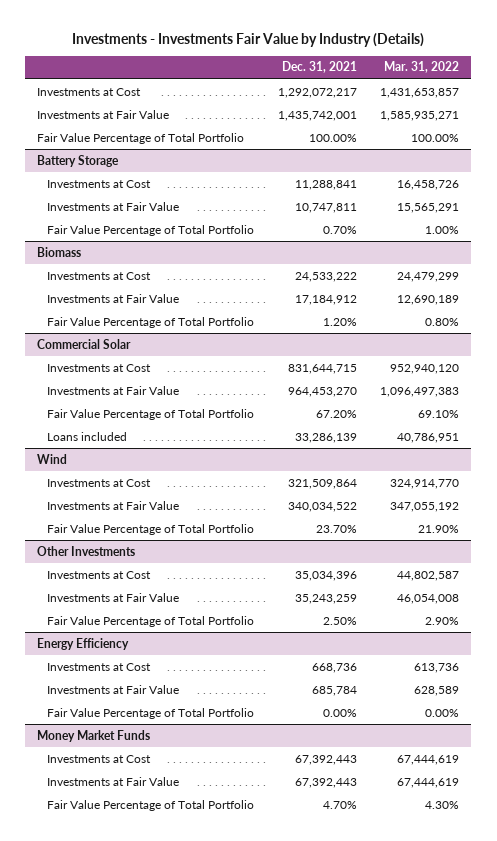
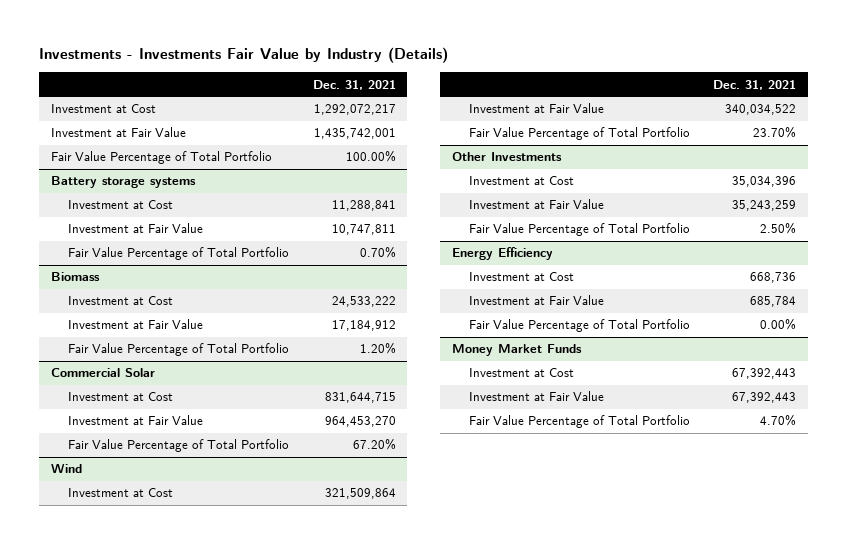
- | Dec. 31, 2021 | Mar. 31, 2022
+ | Dec. 31, 2021
- Investments at Cost | 1,292,072,217 | 1,431,653,857
- Investments at Fair Value | 1,435,742,001 | 1,585,935,271
+ Investment at Cost | 1,292,072,217
+ Investment at Fair Value | 1,435,742,001
- Battery Storage
- Investments at Cost | 11,288,841 | 16,458,726
- Investments at Fair Value | 10,747,811 | 15,565,291
+ Battery storage systems
+ Investment at Cost | 11,288,841
+ Investment at Fair Value | 10,747,811
@ Biomass
- Investments at Cost | 24,533,222 | 24,479,299
- Investments at Fair Value | 17,184,912 | 12,690,189
+ Investment at Cost | 24,533,222
+ Investment at Fair Value | 17,184,912
@ Commercial Solar
- Investments at Cost | 831,644,715 | 952,940,120
- Investments at Fair Value | 964,453,270 | 1,096,497,383
+ Investment at Cost | 831,644,715
+ Investment at Fair Value | 964,453,270
- Loans included | 33,286,139 | 40,786,951
@ Wind
- Investments at Cost | 321,509,864 | 324,914,770
- Investments at Fair Value | 340,034,522 | 347,055,192
+ Investment at Cost | 321,509,864
+ Investment at Fair Value | 340,034,522
@ Other Investments
- Investments at Cost | 35,034,396 | 44,802,587
- Investments at Fair Value | 35,243,259 | 46,054,008
+ Investment at Cost | 35,034,396
+ Investment at Fair Value | 35,243,259
@ Energy Efficiency
- Investments at Cost | 668,736 | 613,736
- Investments at Fair Value | 685,784 | 628,589
+ Investment at Cost | 668,736
+ Investment at Fair Value | 685,784
@ Money Market Funds
- Investments at Cost | 67,392,443 | 67,444,619
- Investments at Fair Value | 67,392,443 | 67,444,619
+ Investment at Cost | 67,392,443
+ Investment at Fair Value | 67,392,443

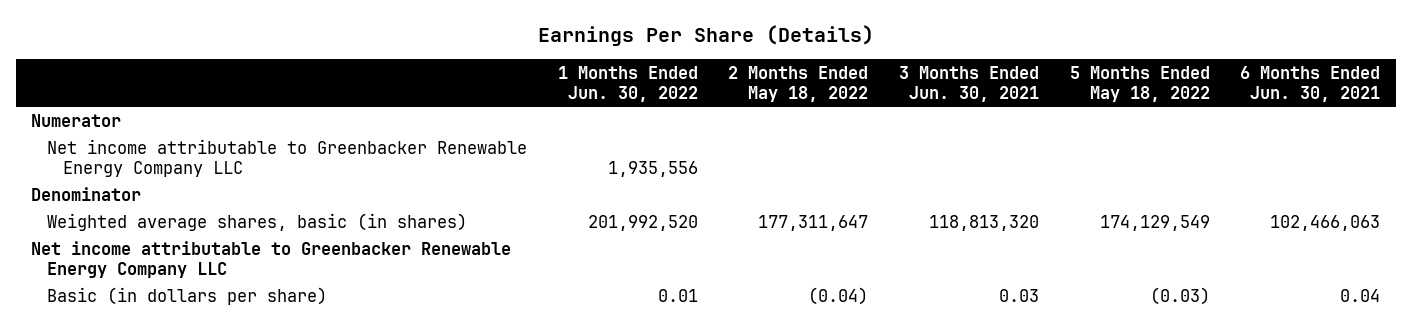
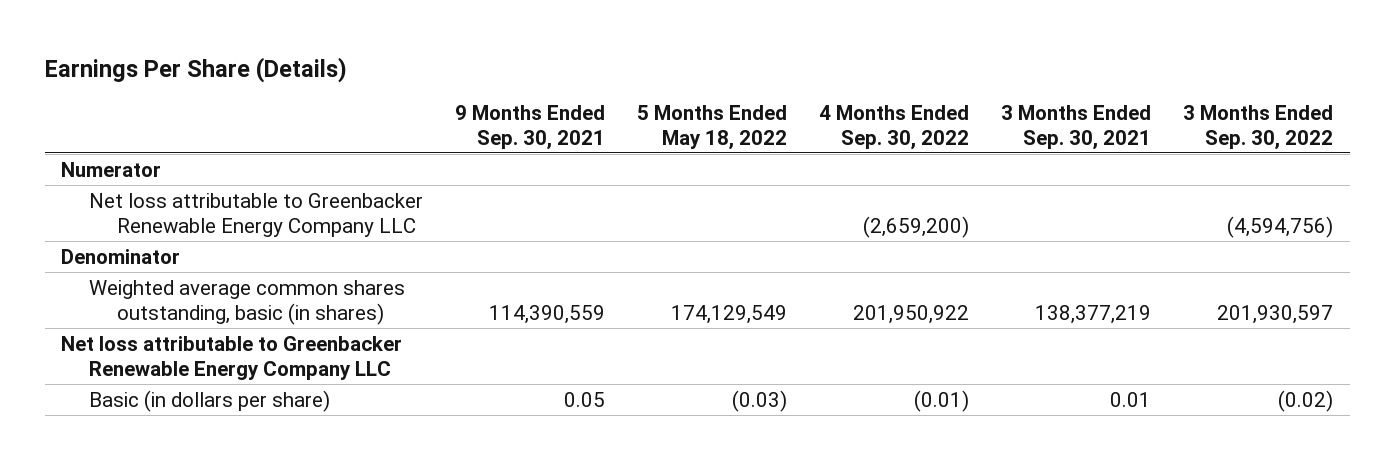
- | 1 Months Ended Jun. 30, 2022 | 2 Months Ended May 18, 2022 | 3 Months Ended Jun. 30, 2021 | 5 Months Ended May 18, 2022 | 6 Months Ended Jun. 30, 2021
+ | 9 Months Ended Sep. 30, 2021 | 5 Months Ended May 18, 2022 | 4 Months Ended Sep. 30, 2022 | 3 Months Ended Sep. 30, 2021 | 3 Months Ended Sep. 30, 2022
- Net income attributable to Greenbacker Renewable Energy Company LLC | 1,935,556 | | | |
+ Net loss attributable to Greenbacker Renewable Energy Company LLC | | | (2,659,200) | | (4,594,756)
- Weighted average shares, basic (in shares) | 201,992,520 | 177,311,647 | 118,813,320 | 174,129,549 | 102,466,063
- Net income attributable to Greenbacker Renewable Energy Company LLC
+ Weighted average common shares outstanding, basic (in shares) | 114,390,559 | 174,129,549 | 201,950,922 | 138,377,219 | 201,930,597
+ Net loss attributable to Greenbacker Renewable Energy Company LLC

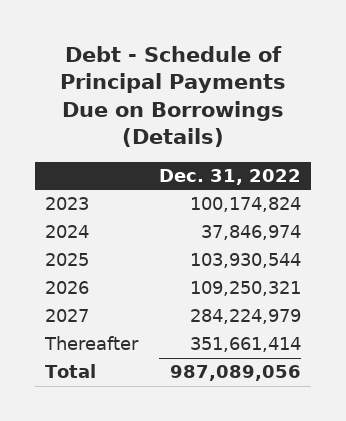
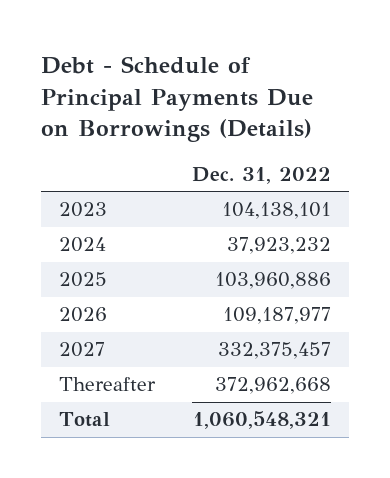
- 2023 | 100,174,824
- 2024 | 37,846,974
- 2025 | 103,930,544
- 2026 | 109,250,321
- 2027 | 284,224,979
- Thereafter | 351,661,414
- Total | 987,089,056
+ 2023 | 104,138,101
+ 2024 | 37,923,232
+ 2025 | 103,960,886
+ 2026 | 109,187,977
+ 2027 | 332,375,457
+ Thereafter | 372,962,668
+ Total | 1,060,548,321

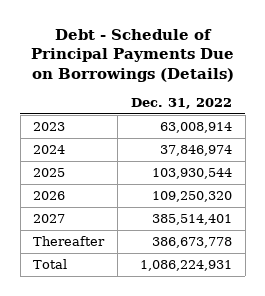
- 2023 | 104,138,101
- 2024 | 37,923,232
- 2025 | 103,960,886
- 2026 | 109,187,977
- 2027 | 332,375,457
- Thereafter | 372,962,668
- Total | 1,060,548,321
+ 2023 | 63,008,914
+ 2024 | 37,846,974
+ 2025 | 103,930,544
+ 2026 | 109,250,320
+ 2027 | 385,514,401
+ Thereafter | 386,673,778
+ Total | 1,086,224,931

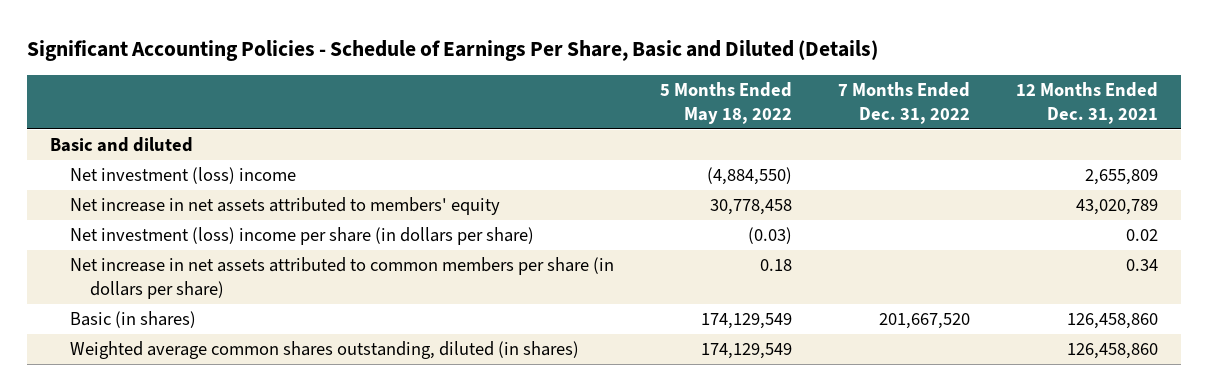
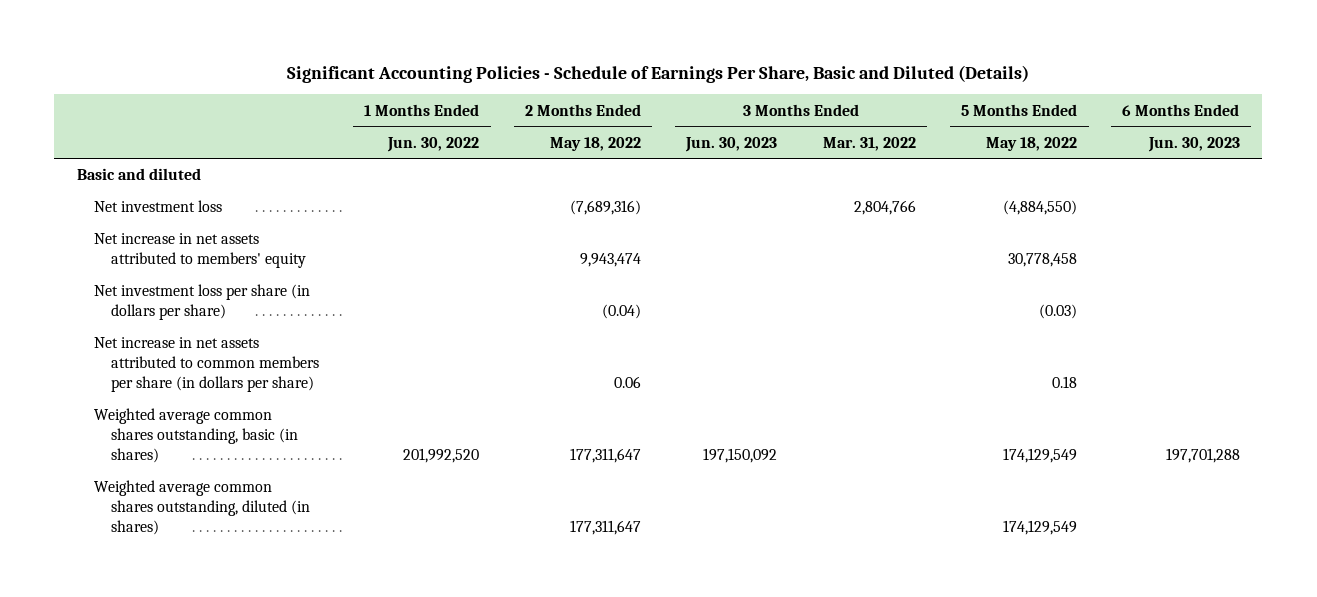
- | 5 Months Ended May 18, 2022 | 7 Months Ended Dec. 31, 2022 | 12 Months Ended Dec. 31, 2021
+ | 1 Months Ended Jun. 30, 2022 | 2 Months Ended May 18, 2022 | 3 Months Ended Jun. 30, 2023 | 3 Months Ended Mar. 31, 2022 | 5 Months Ended May 18, 2022 | 6 Months Ended Jun. 30, 2023
- Net investment (loss) income | (4,884,550) | | 2,655,809
+ Net investment loss | | (7,689,316) | | 2,804,766 | (4,884,550) |
- Net investment (loss) income per share (in dollars per share) | (0.03) | | 0.02
+ Net investment loss per share (in dollars per share) | | (0.04) | | | (0.03) |
- Basic (in shares) | 174,129,549 | 201,667,520 | 126,458,860
+ Weighted average common shares outstanding, basic (in shares) | 201,992,520 | 177,311,647 | 197,150,092 | | 174,129,549 | 197,701,288

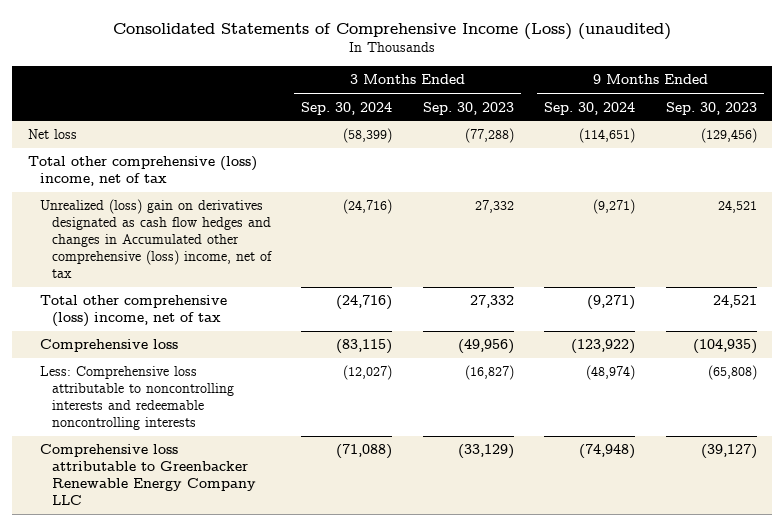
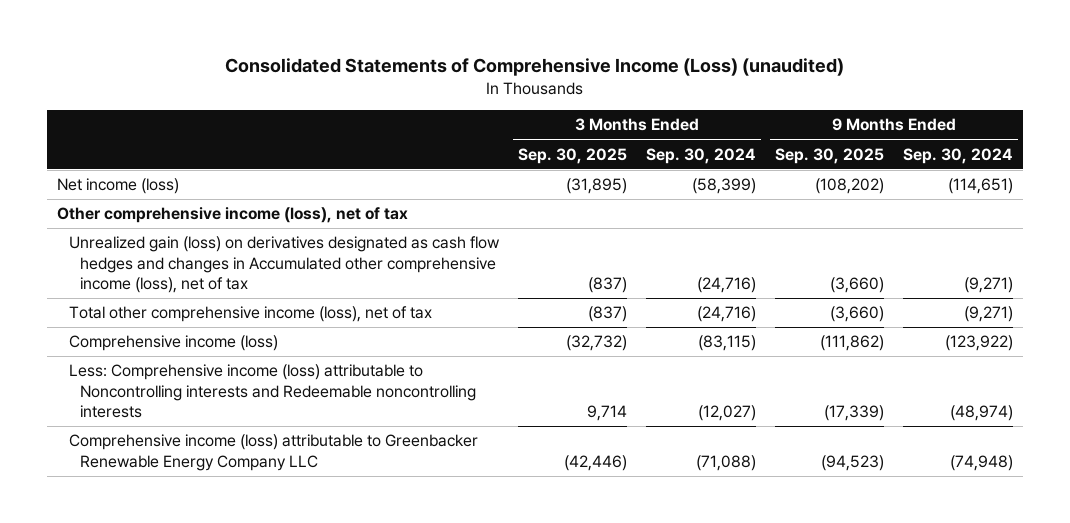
- | 3 Months Ended Sep. 30, 2024 | 3 Months Ended Sep. 30, 2023 | 9 Months Ended Sep. 30, 2024 | 9 Months Ended Sep. 30, 2023
+ | 3 Months Ended Sep. 30, 2025 | 3 Months Ended Sep. 30, 2024 | 9 Months Ended Sep. 30, 2025 | 9 Months Ended Sep. 30, 2024
- Net loss | (58,399) | (77,288) | (114,651) | (129,456)
- Total other comprehensive (loss) income, net of tax
- Unrealized (loss) gain on derivatives designated as cash flow hedges and changes in Accumulated other comprehensive (loss) income, net of tax | (24,716) | 27,332 | (9,271) | 24,521
- Total other comprehensive (loss) income, net of tax | (24,716) | 27,332 | (9,271) | 24,521
- Comprehensive loss | (83,115) | (49,956) | (123,922) | (104,935)
- Less: Comprehensive loss attributable to noncontrolling interests and redeemable noncontrolling interests | (12,027) | (16,827) | (48,974) | (65,808)
- Comprehensive loss attributable to Greenbacker Renewable Energy Company LLC | (71,088) | (33,129) | (74,948) | (39,127)
+ Net income (loss) | (31,895) | (58,399) | (108,202) | (114,651)
+ Other comprehensive income (loss), net of tax
+ Unrealized gain (loss) on derivatives designated as cash flow hedges and changes in Accumulated other comprehensive income (loss), net of tax | (837) | (24,716) | (3,660) | (9,271)
+ Total other comprehensive income (loss), net of tax | (837) | (24,716) | (3,660) | (9,271)
+ Comprehensive income (loss) | (32,732) | (83,115) | (111,862) | (123,922)
+ Less: Comprehensive income (loss) attributable to Noncontrolling interests and Redeemable noncontrolling interests | 9,714 | (12,027) | (17,339) | (48,974)
+ Comprehensive income (loss) attributable to Greenbacker Renewable Energy Company LLC | (42,446) | (71,088) | (94,523) | (74,948)

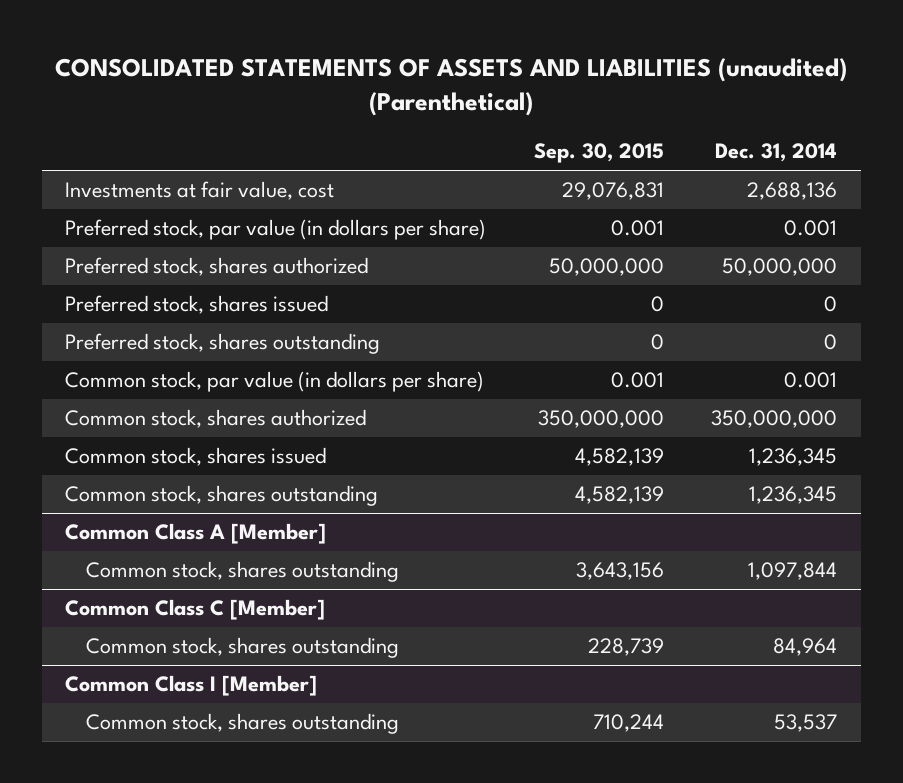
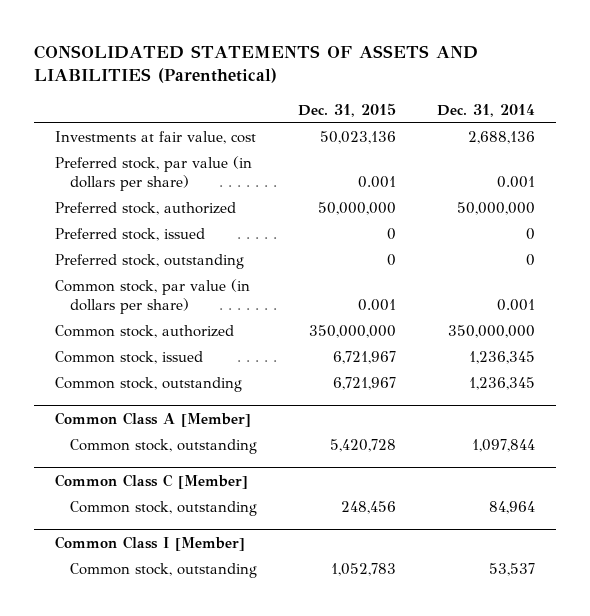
- CONSOLIDATED STATEMENTS OF ASSETS AND LIABILITIES (unaudited) (Parenthetical)
+ CONSOLIDATED STATEMENTS OF ASSETS AND LIABILITIES (Parenthetical)
- | Sep. 30, 2015 | Dec. 31, 2014
+ | Dec. 31, 2015 | Dec. 31, 2014
- Preferred stock, shares authorized | 50,000,000 | 50,000,000
- Preferred stock, shares issued | 0 | 0
- Preferred stock, shares outstanding | 0 | 0
+ Preferred stock, authorized | 50,000,000 | 50,000,000
+ Preferred stock, issued | 0 | 0
+ Preferred stock, outstanding | 0 | 0
- Common stock, shares authorized | 350,000,000 | 350,000,000
- Common stock, shares issued | 4,582,139 | 1,236,345
- Common stock, shares outstanding | 4,582,139 | 1,236,345
+ Common stock, authorized | 350,000,000 | 350,000,000
+ Common stock, issued | 6,721,967 | 1,236,345
+ Common stock, outstanding | 6,721,967 | 1,236,345
@ Common Class A [Member]
- Common stock, shares outstanding | 3,643,156 | 1,097,844
+ Common stock, outstanding | 5,420,728 | 1,097,844
@ Common Class C [Member]
- Common stock, shares outstanding | 228,739 | 84,964
+ Common stock, outstanding | 248,456 | 84,964
@ Common Class I [Member]
- Common stock, shares outstanding | 710,244 | 53,537
+ Common stock, outstanding | 1,052,783 | 53,537

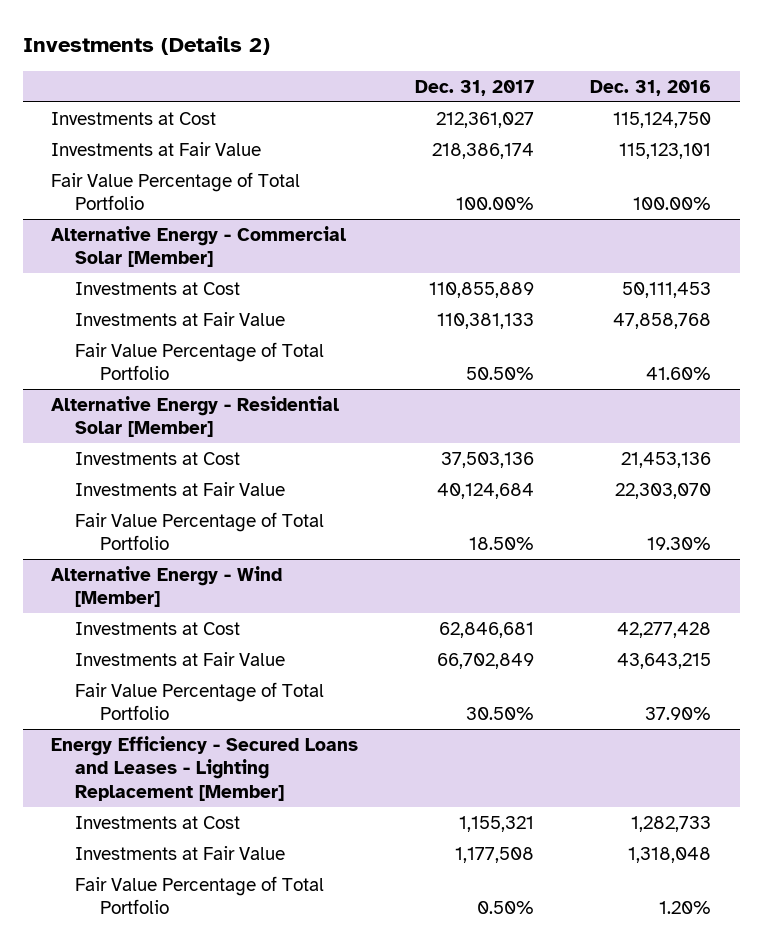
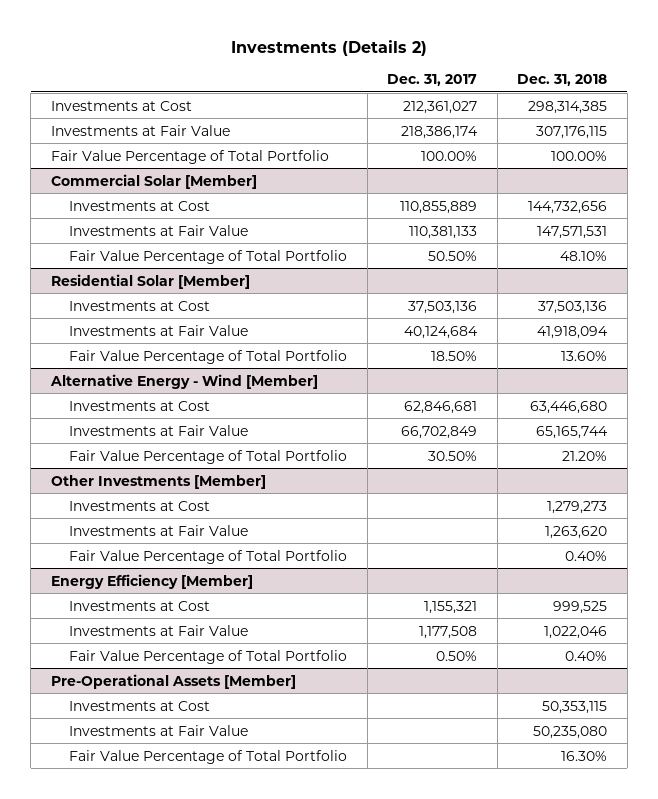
- | Dec. 31, 2017 | Dec. 31, 2016
+ | Dec. 31, 2017 | Dec. 31, 2018
- Alternative Energy - Commercial Solar [Member]
+ Commercial Solar [Member]
- Alternative Energy - Residential Solar [Member]
+ Residential Solar [Member]
- Energy Efficiency - Secured Loans and Leases - Lighting Replacement [Member]
+ Other Investments [Member]
+ Investments at Cost | | 1,279,273
+ Investments at Fair Value | | 1,263,620
+ Fair Value Percentage of Total Portfolio | | 0.40%
+ Energy Efficiency [Member]
+ Pre-Operational Assets [Member]
+ Investments at Cost | | 50,353,115
+ Investments at Fair Value | | 50,235,080
+ Fair Value Percentage of Total Portfolio | | 16.30%

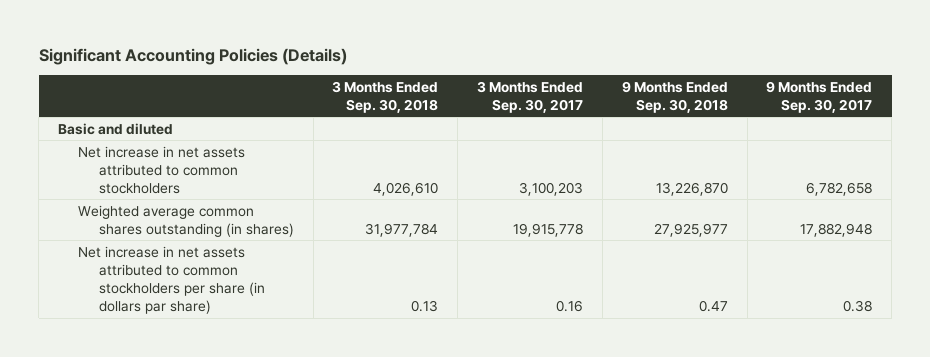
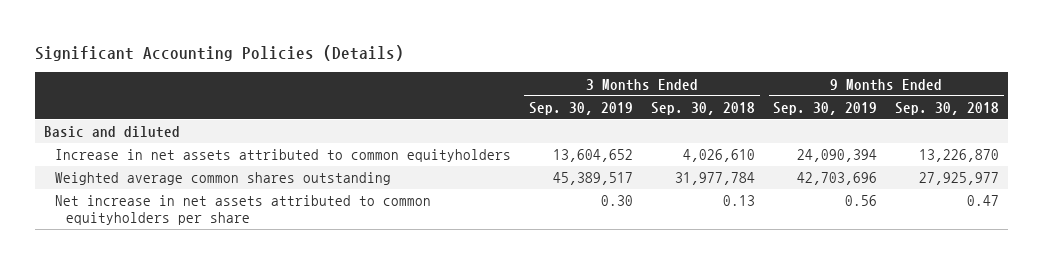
- | 3 Months Ended Sep. 30, 2018 | 3 Months Ended Sep. 30, 2017 | 9 Months Ended Sep. 30, 2018 | 9 Months Ended Sep. 30, 2017
+ | 3 Months Ended Sep. 30, 2019 | 3 Months Ended Sep. 30, 2018 | 9 Months Ended Sep. 30, 2019 | 9 Months Ended Sep. 30, 2018
- Net increase in net assets attributed to common stockholders | 4,026,610 | 3,100,203 | 13,226,870 | 6,782,658
- Weighted average common shares outstanding (in shares) | 31,977,784 | 19,915,778 | 27,925,977 | 17,882,948
- Net increase in net assets attributed to common stockholders per share (in dollars par share) | 0.13 | 0.16 | 0.47 | 0.38
+ Increase in net assets attributed to common equityholders | 13,604,652 | 4,026,610 | 24,090,394 | 13,226,870
+ Weighted average common shares outstanding | 45,389,517 | 31,977,784 | 42,703,696 | 27,925,977
+ Net increase in net assets attributed to common equityholders per share | 0.30 | 0.13 | 0.56 | 0.47

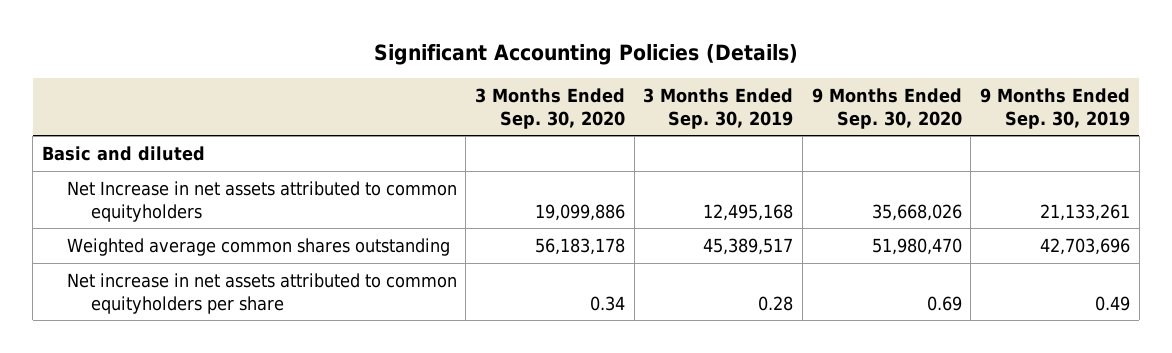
- | 3 Months Ended Sep. 30, 2019 | 3 Months Ended Sep. 30, 2018 | 9 Months Ended Sep. 30, 2019 | 9 Months Ended Sep. 30, 2018
+ | 3 Months Ended Sep. 30, 2020 | 3 Months Ended Sep. 30, 2019 | 9 Months Ended Sep. 30, 2020 | 9 Months Ended Sep. 30, 2019
- Increase in net assets attributed to common equityholders | 13,604,652 | 4,026,610 | 24,090,394 | 13,226,870
+ Net Increase in net assets attributed to common equityholders | 19,099,886 | 12,495,168 | 35,668,026 | 21,133,261
- Net increase in net assets attributed to common equityholders per share | 0.30 | 0.13 | 0.56 | 0.47
+ Net increase in net assets attributed to common equityholders per share | 0.34 | 0.28 | 0.69 | 0.49

